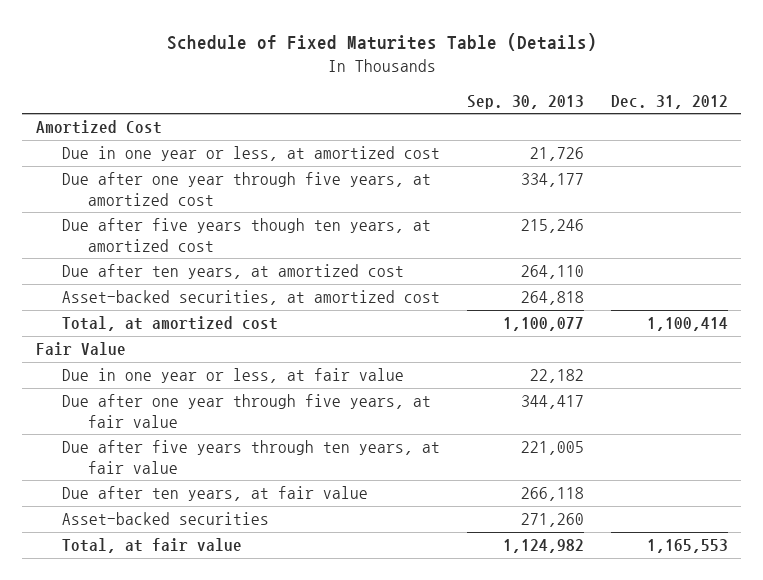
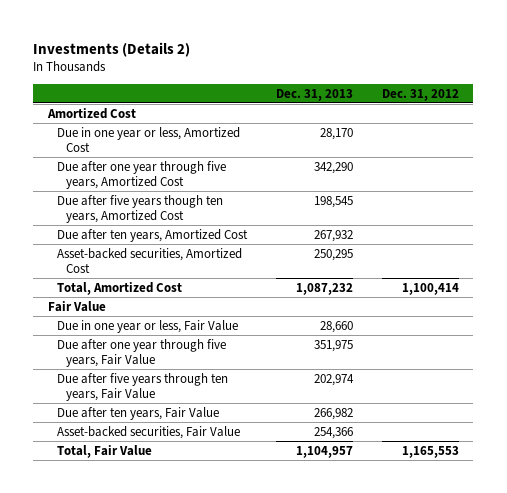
- Schedule of Fixed Maturites Table (Details)
+ Investments (Details 2)
- | Sep. 30, 2013 | Dec. 31, 2012
+ | Dec. 31, 2013 | Dec. 31, 2012
- Due in one year or less, at amortized cost | 21,726 |
- Due after one year through five years, at amortized cost | 334,177 |
- Due after five years though ten years, at amortized cost | 215,246 |
- Due after ten years, at amortized cost | 264,110 |
- Asset-backed securities, at amortized cost | 264,818 |
- Total, at amortized cost | 1,100,077 | 1,100,414
+ Due in one year or less, Amortized Cost | 28,170 |
+ Due after one year through five years, Amortized Cost | 342,290 |
+ Due after five years though ten years, Amortized Cost | 198,545 |
+ Due after ten years, Amortized Cost | 267,932 |
+ Asset-backed securities, Amortized Cost | 250,295 |
+ Total, Amortized Cost | 1,087,232 | 1,100,414
- Due in one year or less, at fair value | 22,182 |
- Due after one year through five years, at fair value | 344,417 |
- Due after five years through ten years, at fair value | 221,005 |
- Due after ten years, at fair value | 266,118 |
- Asset-backed securities | 271,260 |
- Total, at fair value | 1,124,982 | 1,165,553
+ Due in one year or less, Fair Value | 28,660 |
+ Due after one year through five years, Fair Value | 351,975 |
+ Due after five years through ten years, Fair Value | 202,974 |
+ Due after ten years, Fair Value | 266,982 |
+ Asset-backed securities, Fair Value | 254,366 |
+ Total, Fair Value | 1,104,957 | 1,165,553

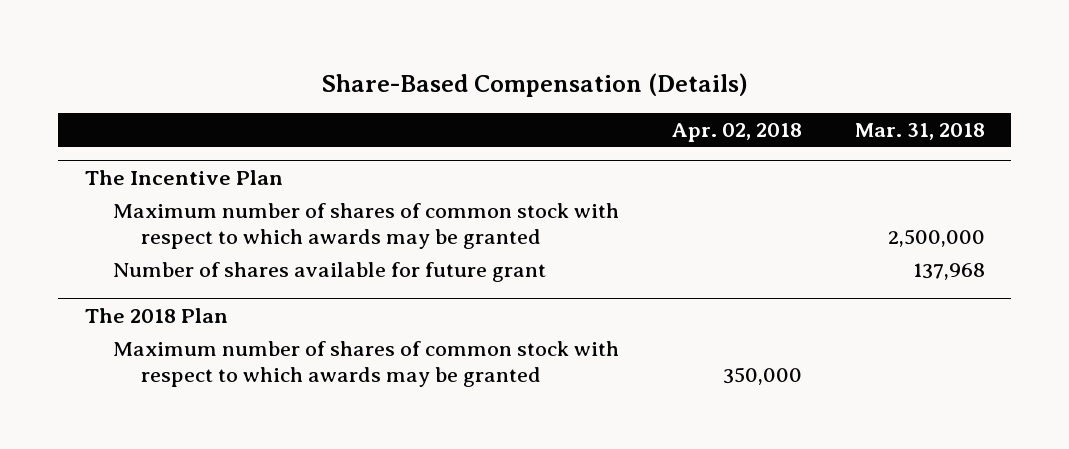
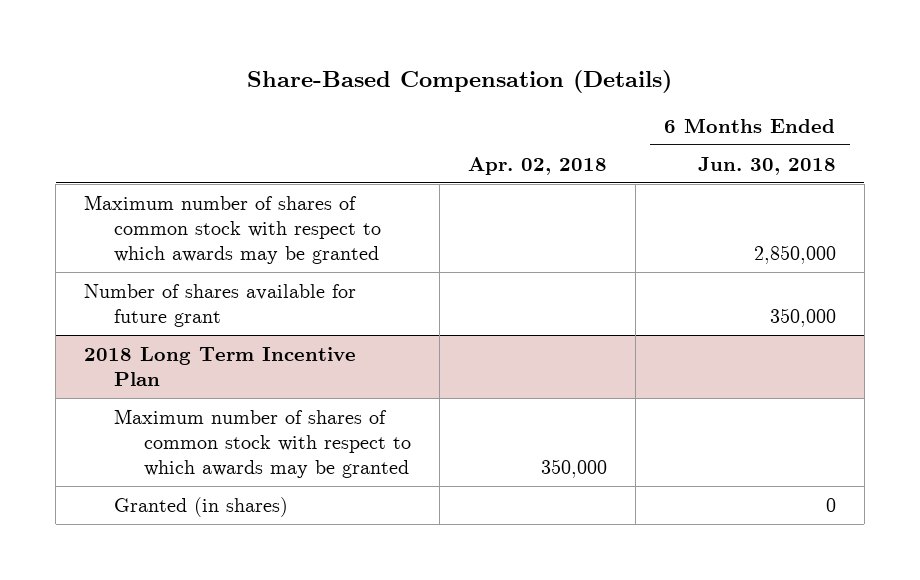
- | Apr. 02, 2018 | Mar. 31, 2018
+ | Apr. 02, 2018 | 6 Months Ended Jun. 30, 2018
- The Incentive Plan
- Maximum number of shares of common stock with respect to which awards may be granted | | 2,500,000
- Number of shares available for future grant | | 137,968
- The 2018 Plan
+ Maximum number of shares of common stock with respect to which awards may be granted | | 2,850,000
+ Number of shares available for future grant | | 350,000
+ 2018 Long Term Incentive Plan
+ Granted (in shares) | | 0

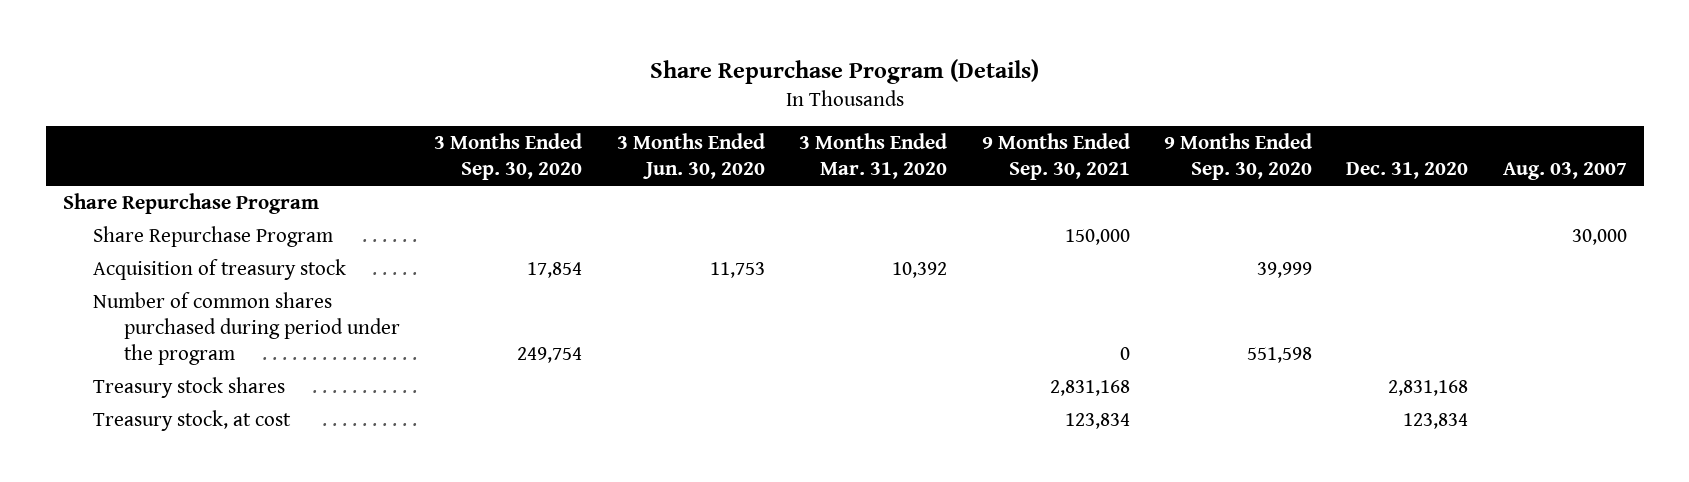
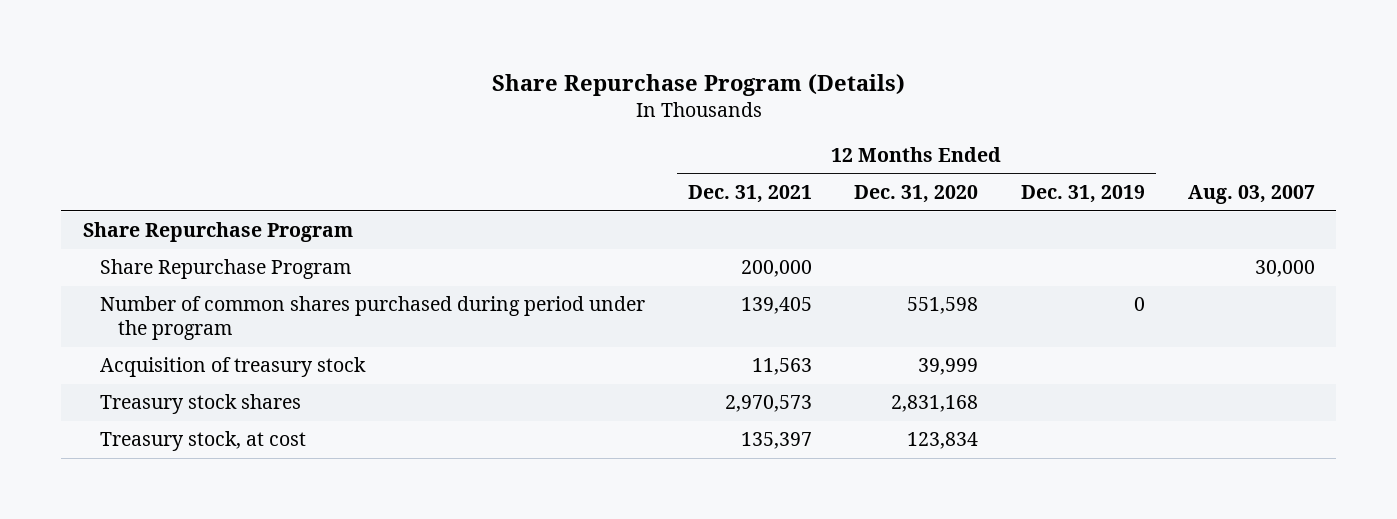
- | 3 Months Ended Sep. 30, 2020 | 3 Months Ended Jun. 30, 2020 | 3 Months Ended Mar. 31, 2020 | 9 Months Ended Sep. 30, 2021 | 9 Months Ended Sep. 30, 2020 | Dec. 31, 2020 | Aug. 03, 2007
+ | 12 Months Ended Dec. 31, 2021 | 12 Months Ended Dec. 31, 2020 | 12 Months Ended Dec. 31, 2019 | Aug. 03, 2007
moved down: Acquisition of treasury stock | 11,563 | 39,999 | |

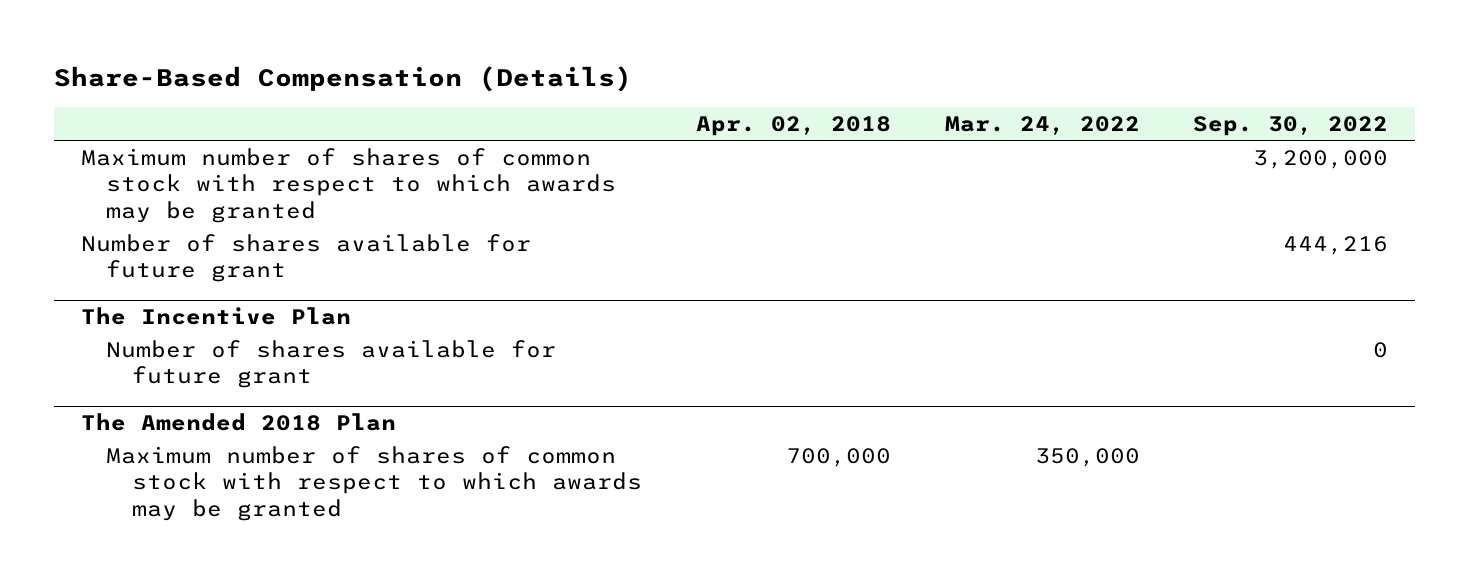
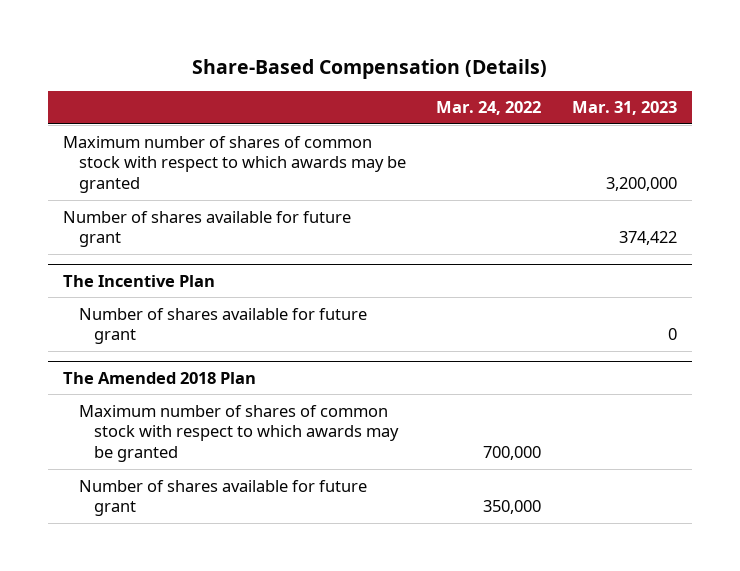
- | Apr. 02, 2018 | Mar. 24, 2022 | Sep. 30, 2022
+ | Mar. 24, 2022 | Mar. 31, 2023
@ The Amended 2018 Plan
- Maximum number of shares of common stock with respect to which awards may be granted | 700,000 | 350,000 |
+ Maximum number of shares of common stock with respect to which awards may be granted | 700,000 |
+ Number of shares available for future grant | 350,000 |

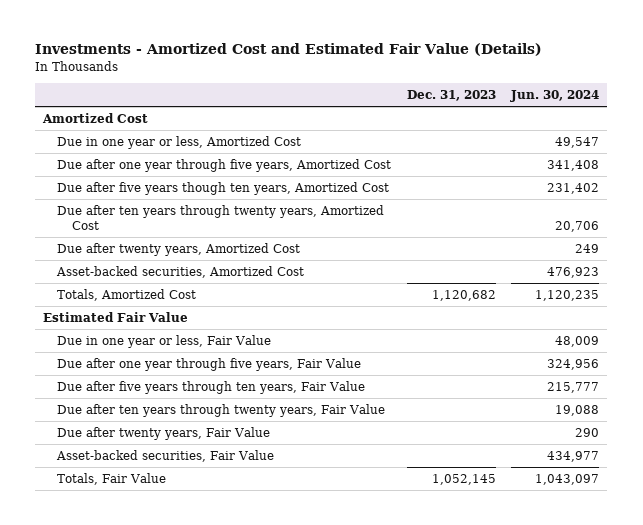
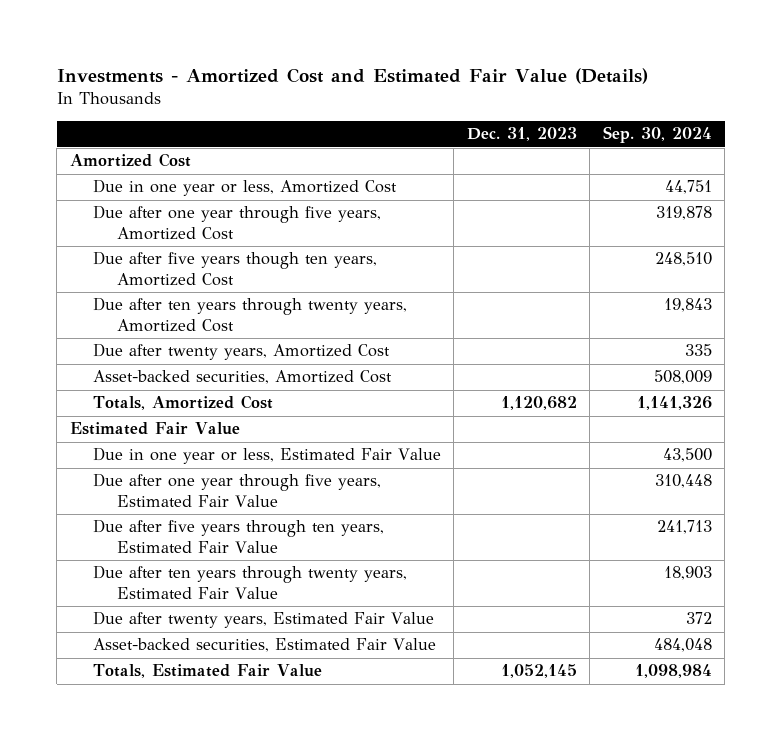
- | Dec. 31, 2023 | Jun. 30, 2024
+ | Dec. 31, 2023 | Sep. 30, 2024
- Due in one year or less, Fair Value | | 48,009
- Due after one year through five years, Fair Value | | 324,956
- Due after five years through ten years, Fair Value | | 215,777
- Due after ten years through twenty years, Fair Value | | 19,088
- Due after twenty years, Fair Value | | 290
- Asset-backed securities, Fair Value | | 434,977
- Totals, Fair Value | 1,052,145 | 1,043,097
+ Due in one year or less, Estimated Fair Value | | 43,500
+ Due after one year through five years, Estimated Fair Value | | 310,448
+ Due after five years through ten years, Estimated Fair Value | | 241,713
+ Due after ten years through twenty years, Estimated Fair Value | | 18,903
+ Due after twenty years, Estimated Fair Value | | 372
+ Asset-backed securities, Estimated Fair Value | | 484,048
+ Totals, Estimated Fair Value | 1,052,145 | 1,098,984

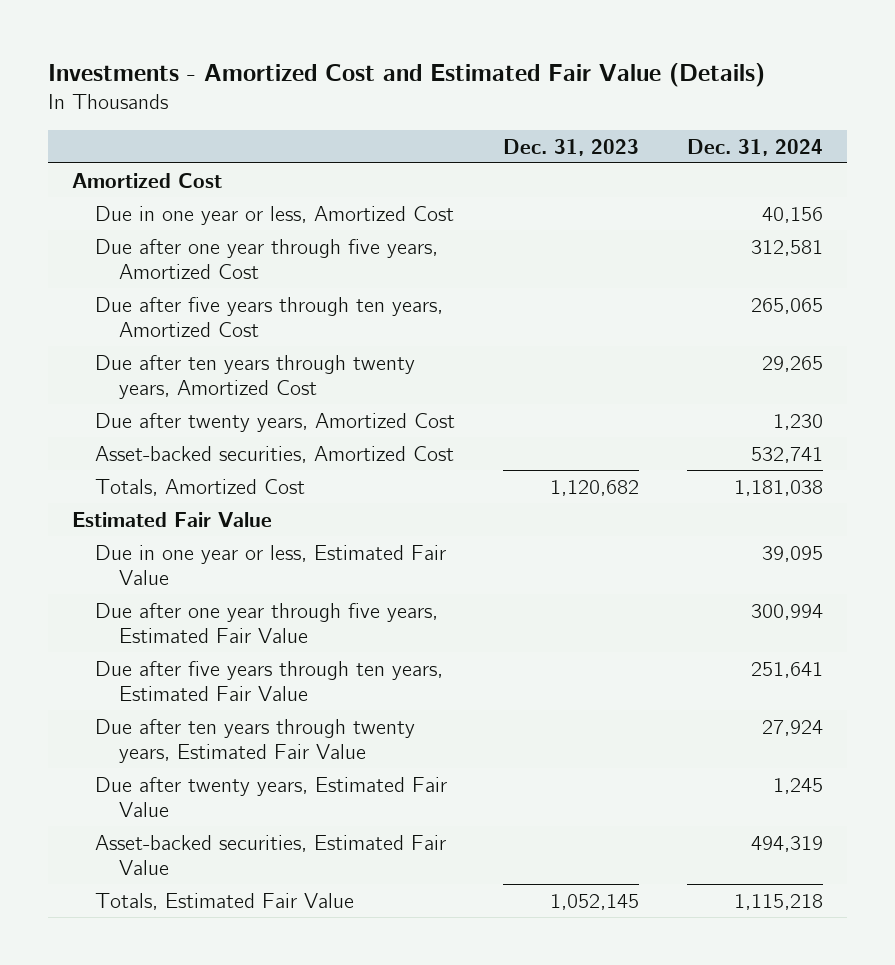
- | Dec. 31, 2023 | Sep. 30, 2024
+ | Dec. 31, 2023 | Dec. 31, 2024
- Due after five years though ten years, Amortized Cost | | 248,510
+ Due after five years through ten years, Amortized Cost | | 265,065

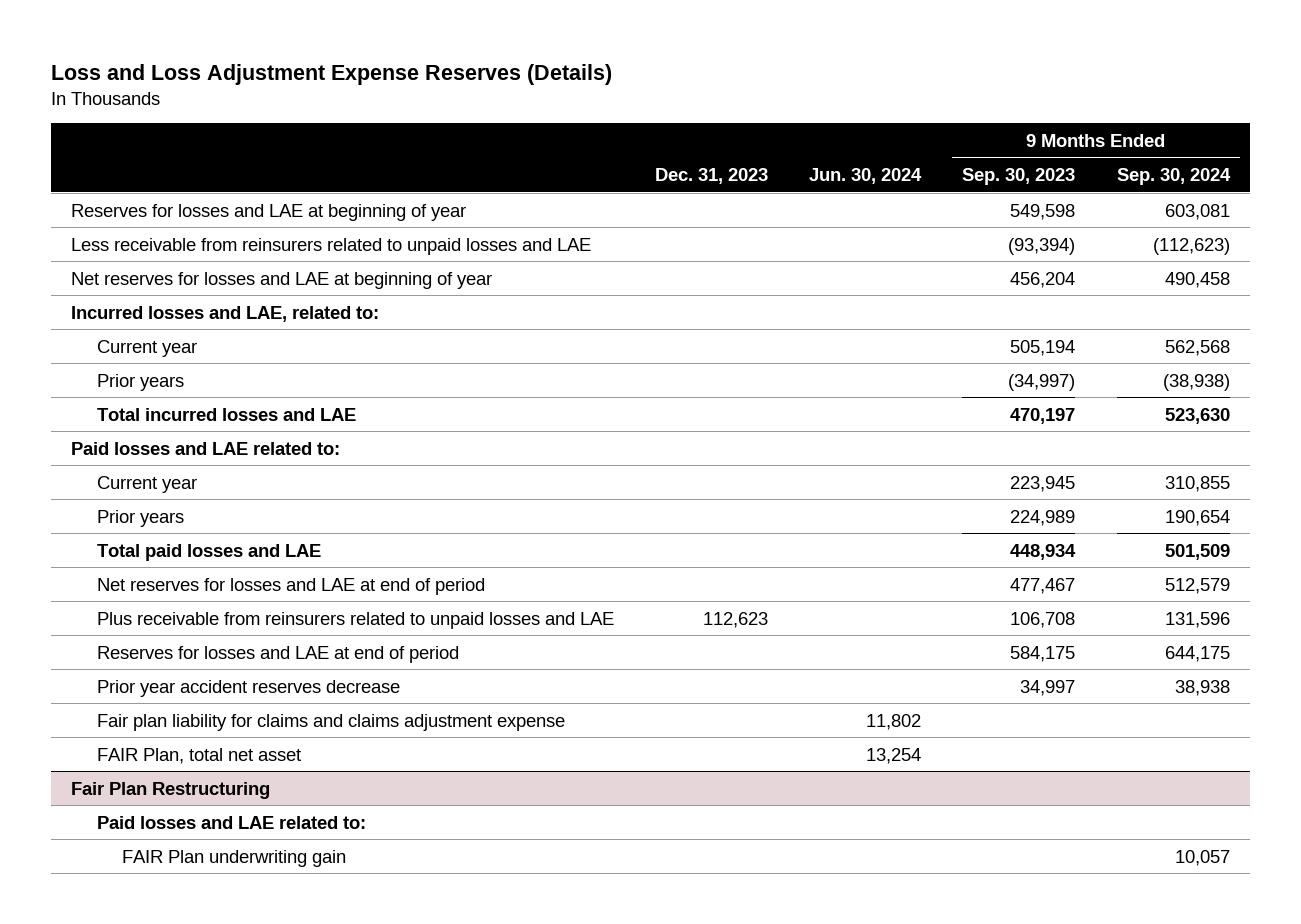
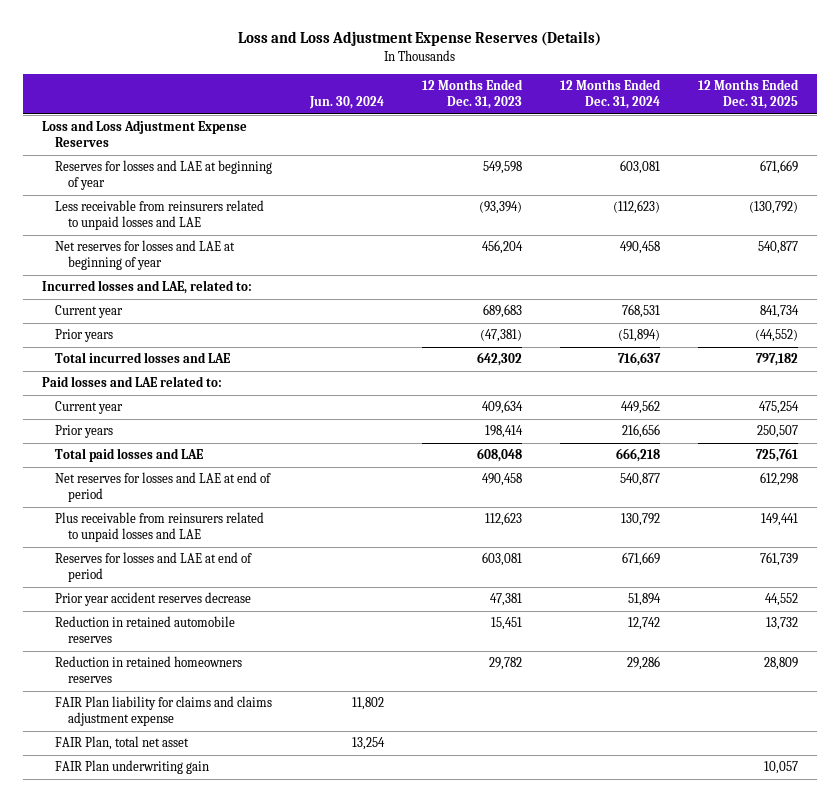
- | Dec. 31, 2023 | Jun. 30, 2024 | 9 Months Ended Sep. 30, 2023 | 9 Months Ended Sep. 30, 2024
+ | Jun. 30, 2024 | 12 Months Ended Dec. 31, 2023 | 12 Months Ended Dec. 31, 2024 | 12 Months Ended Dec. 31, 2025
+ Loss and Loss Adjustment Expense Reserves
- Fair plan liability for claims and claims adjustment expense | | 11,802 | |
+ Reduction in retained automobile reserves | | 15,451 | 12,742 | 13,732
+ Reduction in retained homeowners reserves | | 29,782 | 29,286 | 28,809
+ FAIR Plan liability for claims and claims adjustment expense | 11,802 | | |
- Fair Plan Restructuring
- Paid losses and LAE related to:
- FAIR Plan underwriting gain | | | | 10,057
+ FAIR Plan underwriting gain | | | | 10,057

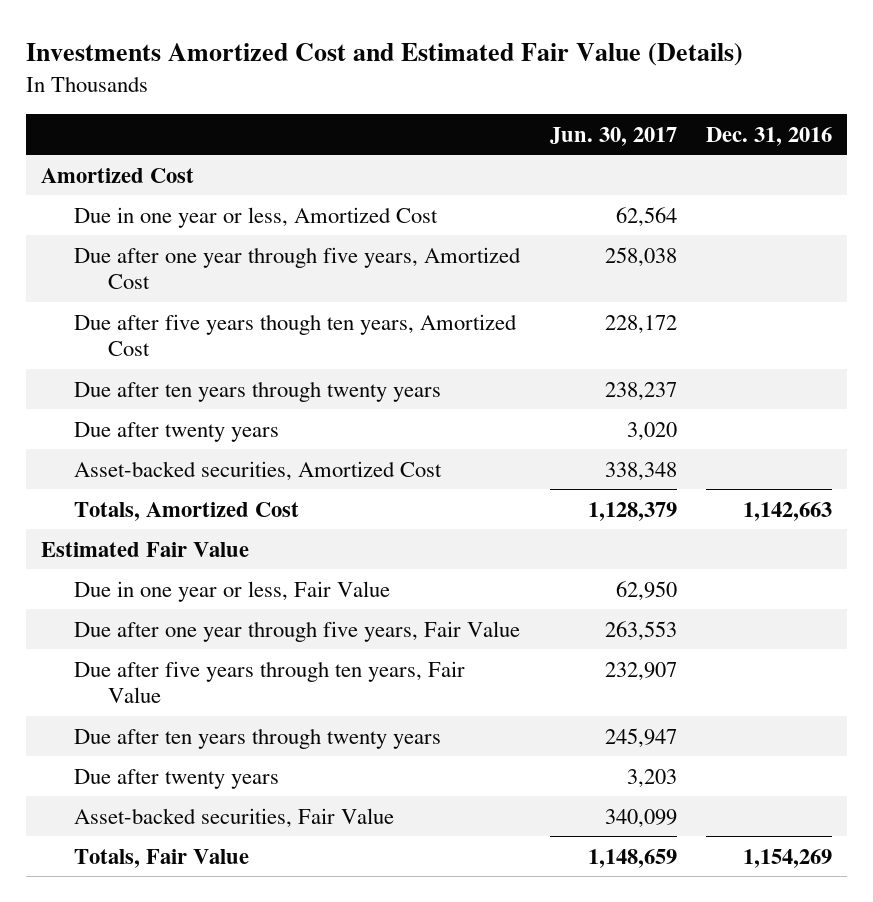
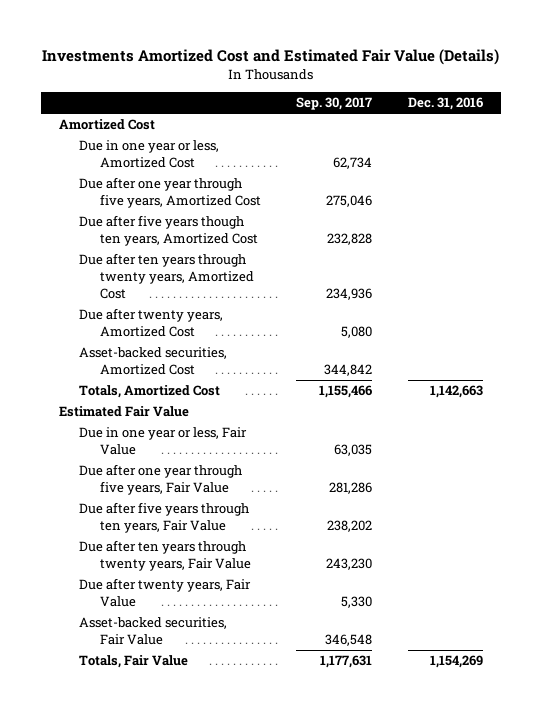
- | Jun. 30, 2017 | Dec. 31, 2016
+ | Sep. 30, 2017 | Dec. 31, 2016
- Due after ten years through twenty years | 238,237 |
- Due after twenty years | 3,020 |
+ Due after ten years through twenty years, Amortized Cost | 234,936 |
+ Due after twenty years, Amortized Cost | 5,080 |
- Due after ten years through twenty years | 245,947 |
- Due after twenty years | 3,203 |
+ Due after ten years through twenty years, Fair Value | 243,230 |
+ Due after twenty years, Fair Value | 5,330 |

